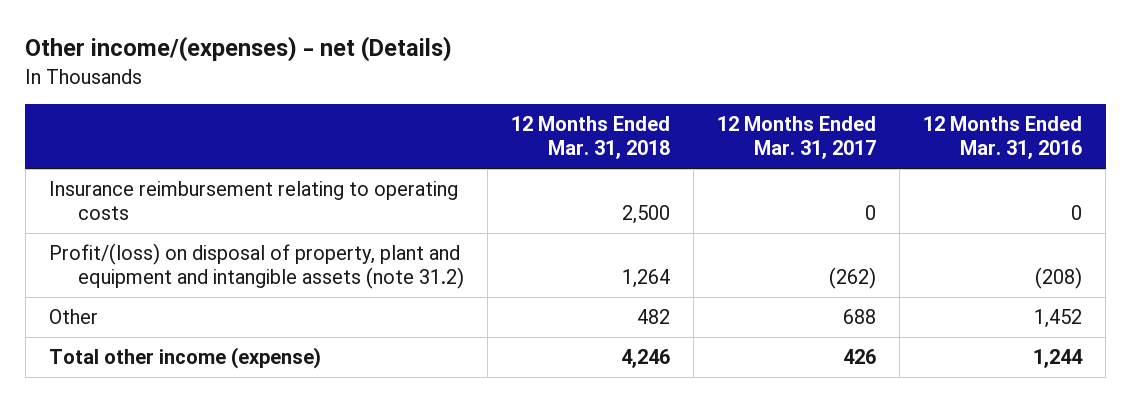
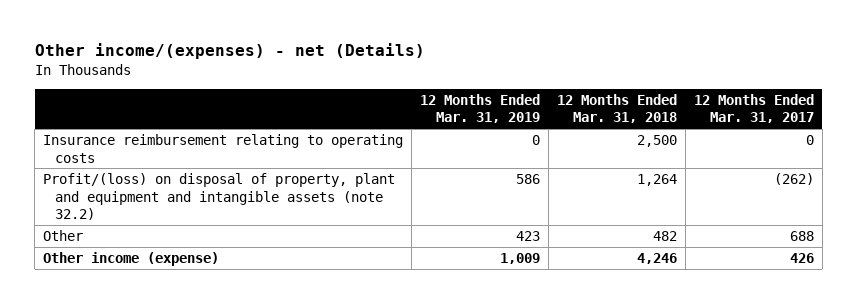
- | 12 Months Ended Mar. 31, 2018 | 12 Months Ended Mar. 31, 2017 | 12 Months Ended Mar. 31, 2016
+ | 12 Months Ended Mar. 31, 2019 | 12 Months Ended Mar. 31, 2018 | 12 Months Ended Mar. 31, 2017
- Profit/(loss) on disposal of property, plant and equipment and intangible assets (note 31.2) | 1,264 | (262) | (208)
+ Profit/(loss) on disposal of property, plant and equipment and intangible assets (note 32.2) | 586 | 1,264 | (262)
- Total other income (expense) | 4,246 | 426 | 1,244
+ Other income (expense) | 1,009 | 4,246 | 426

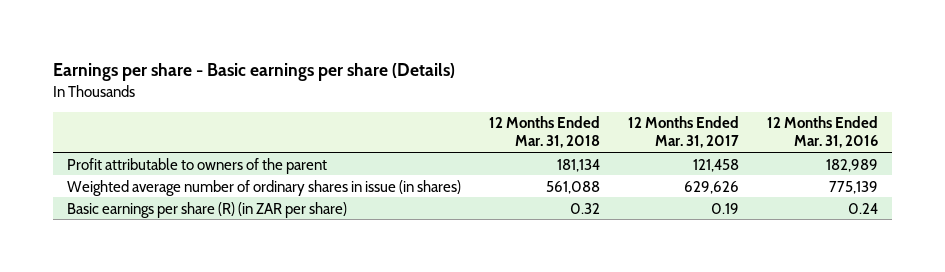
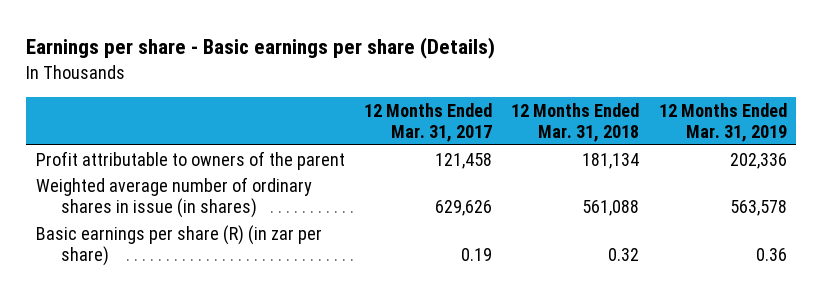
- | 12 Months Ended Mar. 31, 2018 | 12 Months Ended Mar. 31, 2017 | 12 Months Ended Mar. 31, 2016
+ | 12 Months Ended Mar. 31, 2017 | 12 Months Ended Mar. 31, 2018 | 12 Months Ended Mar. 31, 2019
- Basic earnings per share (R) (in ZAR per share) | 0.32 | 0.19 | 0.24
+ Basic earnings per share (R) (in zar per share) | 0.19 | 0.32 | 0.36

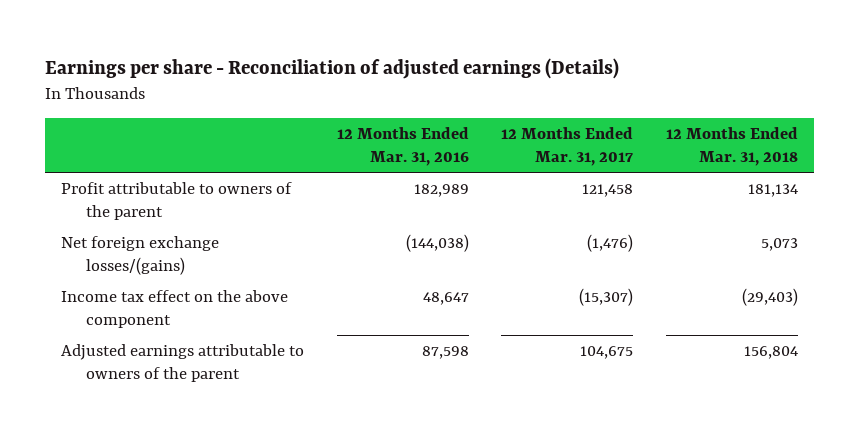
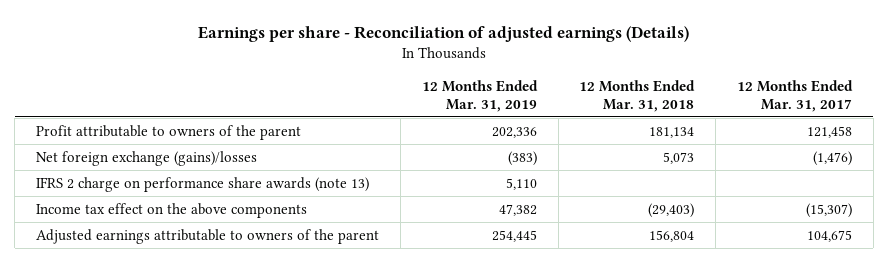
- | 12 Months Ended Mar. 31, 2016 | 12 Months Ended Mar. 31, 2017 | 12 Months Ended Mar. 31, 2018
+ | 12 Months Ended Mar. 31, 2019 | 12 Months Ended Mar. 31, 2018 | 12 Months Ended Mar. 31, 2017
- Net foreign exchange losses/(gains) | (144,038) | (1,476) | 5,073
- Income tax effect on the above component | 48,647 | (15,307) | (29,403)
+ Net foreign exchange (gains)/losses | (383) | 5,073 | (1,476)
+ IFRS 2 charge on performance share awards (note 13) | 5,110 | |
+ Income tax effect on the above components | 47,382 | (29,403) | (15,307)

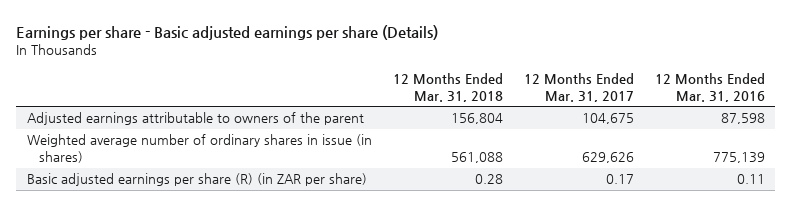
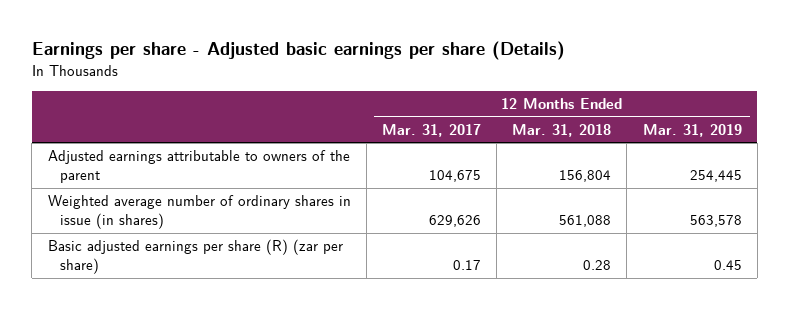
- Earnings per share - Basic adjusted earnings per share (Details)
+ Earnings per share - Adjusted basic earnings per share (Details)
- | 12 Months Ended Mar. 31, 2018 | 12 Months Ended Mar. 31, 2017 | 12 Months Ended Mar. 31, 2016
+ | 12 Months Ended Mar. 31, 2017 | 12 Months Ended Mar. 31, 2018 | 12 Months Ended Mar. 31, 2019
- Basic adjusted earnings per share (R) (in ZAR per share) | 0.28 | 0.17 | 0.11
+ Basic adjusted earnings per share (R) (zar per share) | 0.17 | 0.28 | 0.45

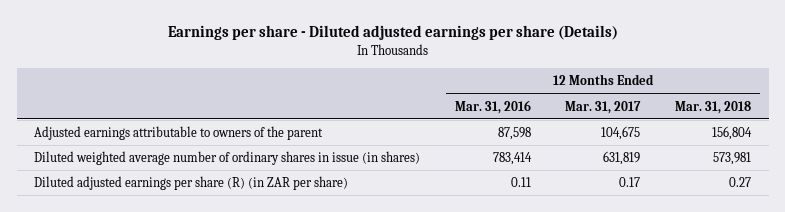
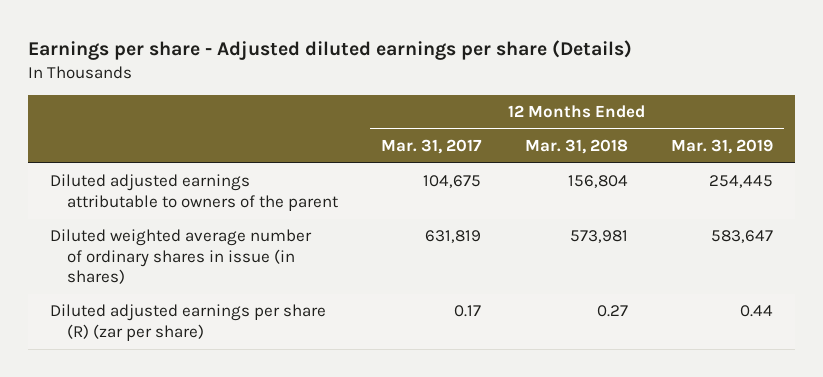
- Earnings per share - Diluted adjusted earnings per share (Details)
+ Earnings per share - Adjusted diluted earnings per share (Details)
- | 12 Months Ended Mar. 31, 2016 | 12 Months Ended Mar. 31, 2017 | 12 Months Ended Mar. 31, 2018
+ | 12 Months Ended Mar. 31, 2017 | 12 Months Ended Mar. 31, 2018 | 12 Months Ended Mar. 31, 2019
- Adjusted earnings attributable to owners of the parent | 87,598 | 104,675 | 156,804
+ Diluted adjusted earnings attributable to owners of the parent | 104,675 | 156,804 | 254,445
- Diluted adjusted earnings per share (R) (in ZAR per share) | 0.11 | 0.17 | 0.27
+ Diluted adjusted earnings per share (R) (zar per share) | 0.17 | 0.27 | 0.44

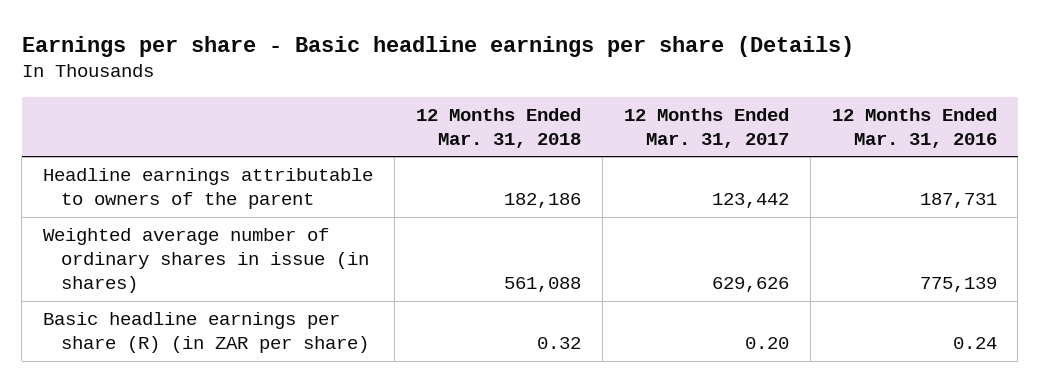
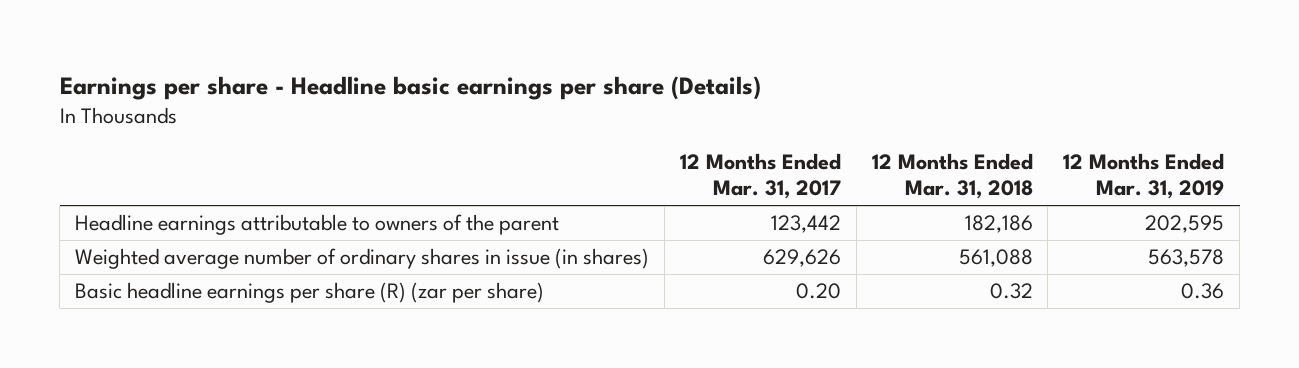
- Earnings per share - Basic headline earnings per share (Details)
+ Earnings per share - Headline basic earnings per share (Details)
- | 12 Months Ended Mar. 31, 2018 | 12 Months Ended Mar. 31, 2017 | 12 Months Ended Mar. 31, 2016
+ | 12 Months Ended Mar. 31, 2017 | 12 Months Ended Mar. 31, 2018 | 12 Months Ended Mar. 31, 2019
- Basic headline earnings per share (R) (in ZAR per share) | 0.32 | 0.20 | 0.24
+ Basic headline earnings per share (R) (zar per share) | 0.20 | 0.32 | 0.36

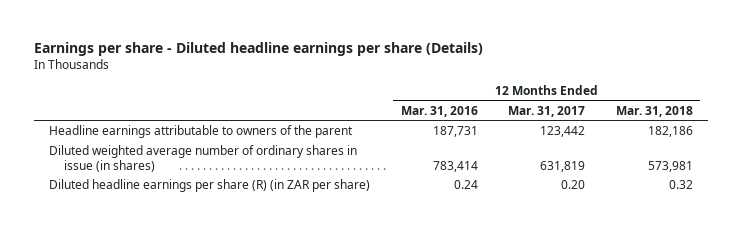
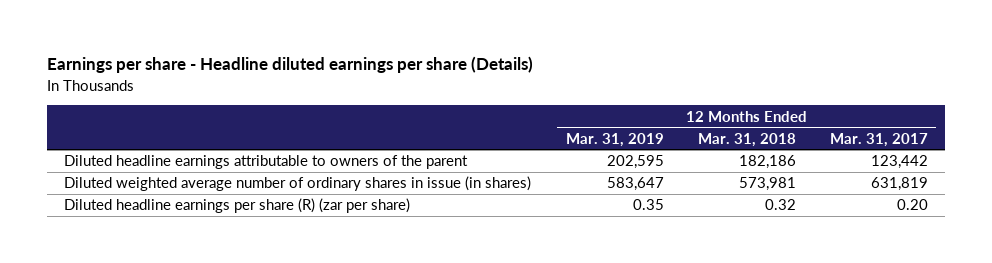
- Earnings per share - Diluted headline earnings per share (Details)
+ Earnings per share - Headline diluted earnings per share (Details)
- | 12 Months Ended Mar. 31, 2016 | 12 Months Ended Mar. 31, 2017 | 12 Months Ended Mar. 31, 2018
+ | 12 Months Ended Mar. 31, 2019 | 12 Months Ended Mar. 31, 2018 | 12 Months Ended Mar. 31, 2017
- Headline earnings attributable to owners of the parent | 187,731 | 123,442 | 182,186
+ Diluted headline earnings attributable to owners of the parent | 202,595 | 182,186 | 123,442
- Diluted headline earnings per share (R) (in ZAR per share) | 0.24 | 0.20 | 0.32
+ Diluted headline earnings per share (R) (zar per share) | 0.35 | 0.32 | 0.20

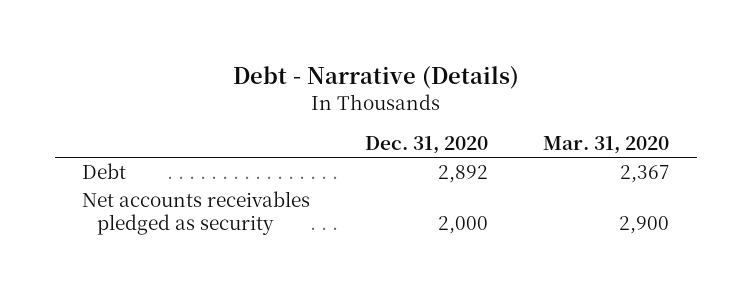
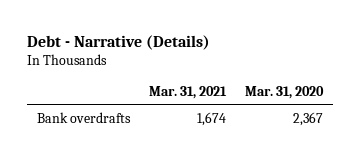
- | Dec. 31, 2020 | Mar. 31, 2020
+ | Mar. 31, 2021 | Mar. 31, 2020
- Debt | 2,892 | 2,367
- Net accounts receivables pledged as security | 2,000 | 2,900
+ Bank overdrafts | 1,674 | 2,367

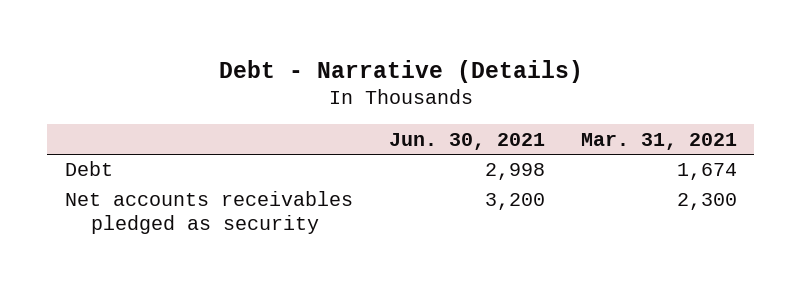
- | Mar. 31, 2021 | Mar. 31, 2020
+ | Jun. 30, 2021 | Mar. 31, 2021
- Bank overdrafts | 1,674 | 2,367
+ Debt | 2,998 | 1,674
+ Net accounts receivables pledged as security | 3,200 | 2,300

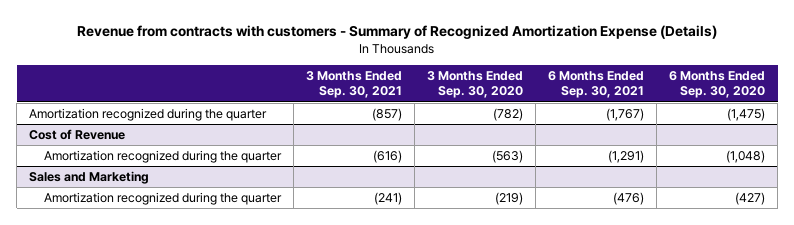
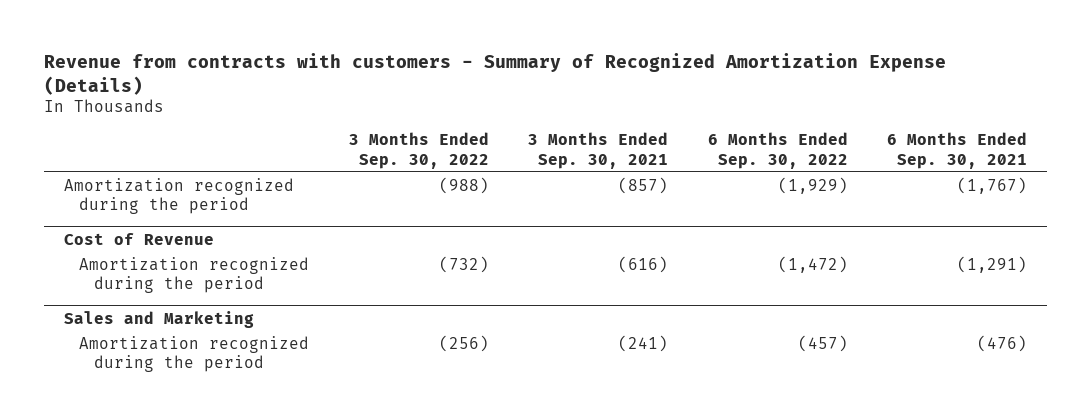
- | 3 Months Ended Sep. 30, 2021 | 3 Months Ended Sep. 30, 2020 | 6 Months Ended Sep. 30, 2021 | 6 Months Ended Sep. 30, 2020
+ | 3 Months Ended Sep. 30, 2022 | 3 Months Ended Sep. 30, 2021 | 6 Months Ended Sep. 30, 2022 | 6 Months Ended Sep. 30, 2021
- Amortization recognized during the quarter | (857) | (782) | (1,767) | (1,475)
+ Amortization recognized during the period | (988) | (857) | (1,929) | (1,767)
@ Cost of Revenue
- Amortization recognized during the quarter | (616) | (563) | (1,291) | (1,048)
+ Amortization recognized during the period | (732) | (616) | (1,472) | (1,291)
@ Sales and Marketing
- Amortization recognized during the quarter | (241) | (219) | (476) | (427)
+ Amortization recognized during the period | (256) | (241) | (457) | (476)

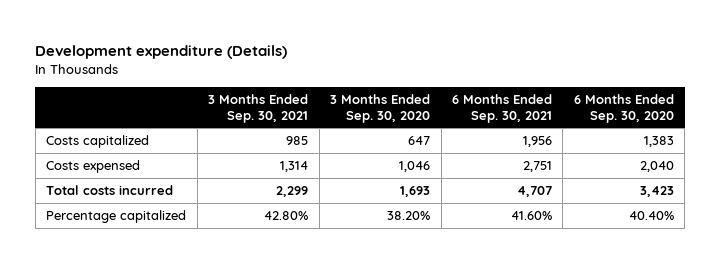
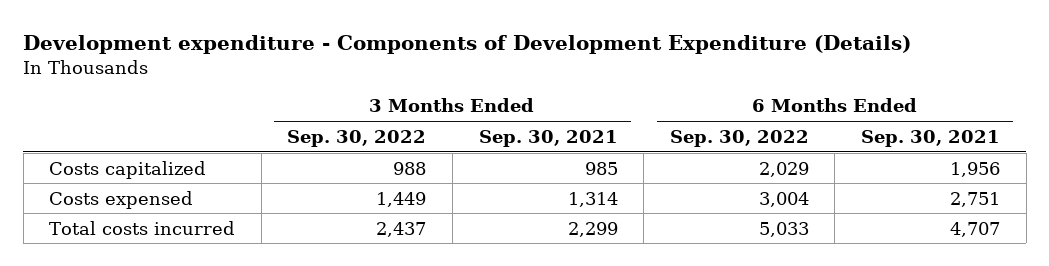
- Development expenditure (Details)
+ Development expenditure - Components of Development Expenditure (Details)
- | 3 Months Ended Sep. 30, 2021 | 3 Months Ended Sep. 30, 2020 | 6 Months Ended Sep. 30, 2021 | 6 Months Ended Sep. 30, 2020
+ | 3 Months Ended Sep. 30, 2022 | 3 Months Ended Sep. 30, 2021 | 6 Months Ended Sep. 30, 2022 | 6 Months Ended Sep. 30, 2021
- Percentage capitalized | 42.80% | 38.20% | 41.60% | 40.40%

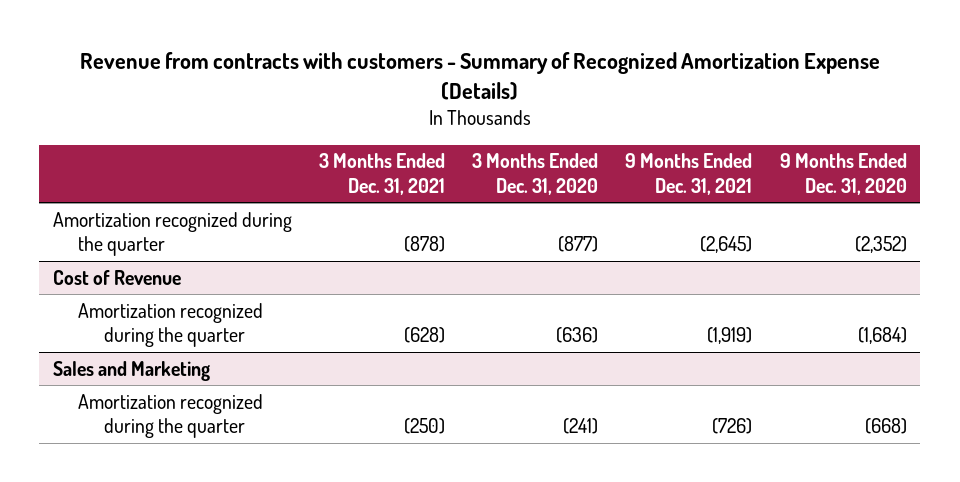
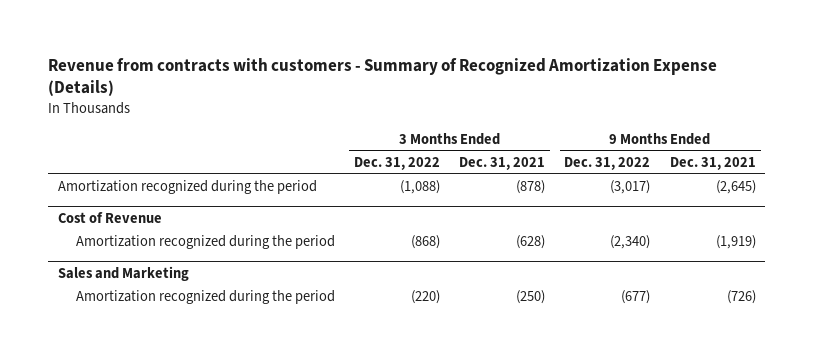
- | 3 Months Ended Dec. 31, 2021 | 3 Months Ended Dec. 31, 2020 | 9 Months Ended Dec. 31, 2021 | 9 Months Ended Dec. 31, 2020
+ | 3 Months Ended Dec. 31, 2022 | 3 Months Ended Dec. 31, 2021 | 9 Months Ended Dec. 31, 2022 | 9 Months Ended Dec. 31, 2021
- Amortization recognized during the quarter | (878) | (877) | (2,645) | (2,352)
+ Amortization recognized during the period | (1,088) | (878) | (3,017) | (2,645)
@ Cost of Revenue
- Amortization recognized during the quarter | (628) | (636) | (1,919) | (1,684)
+ Amortization recognized during the period | (868) | (628) | (2,340) | (1,919)
@ Sales and Marketing
- Amortization recognized during the quarter | (250) | (241) | (726) | (668)
+ Amortization recognized during the period | (220) | (250) | (677) | (726)

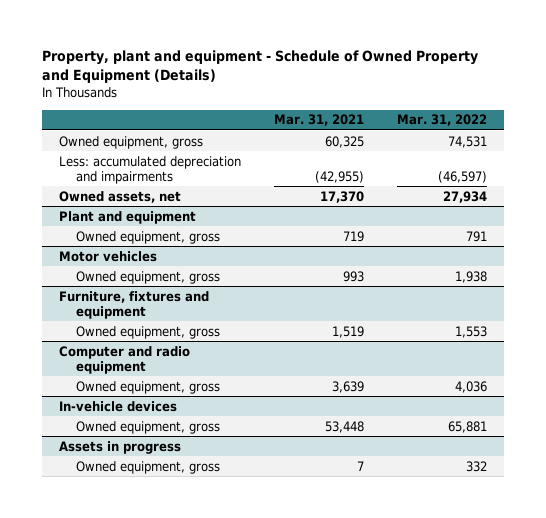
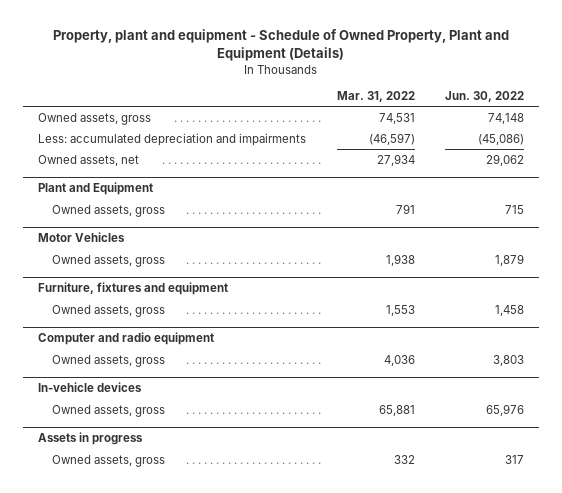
- Property, plant and equipment - Schedule of Owned Property and Equipment (Details)
+ Property, plant and equipment - Schedule of Owned Property, Plant and Equipment (Details)
- | Mar. 31, 2021 | Mar. 31, 2022
+ | Mar. 31, 2022 | Jun. 30, 2022
- Owned equipment, gross | 60,325 | 74,531
+ Owned assets, gross | 74,531 | 74,148
- Plant and equipment
- Owned equipment, gross | 719 | 791
- Motor vehicles
- Owned equipment, gross | 993 | 1,938
+ Plant and Equipment
+ Owned assets, gross | 791 | 715
+ Motor Vehicles
+ Owned assets, gross | 1,938 | 1,879
@ Furniture, fixtures and equipment
- Owned equipment, gross | 1,519 | 1,553
+ Owned assets, gross | 1,553 | 1,458
@ Computer and radio equipment
- Owned equipment, gross | 3,639 | 4,036
+ Owned assets, gross | 4,036 | 3,803
@ In-vehicle devices
- Owned equipment, gross | 53,448 | 65,881
+ Owned assets, gross | 65,881 | 65,976
@ Assets in progress
- Owned equipment, gross | 7 | 332
+ Owned assets, gross | 332 | 317

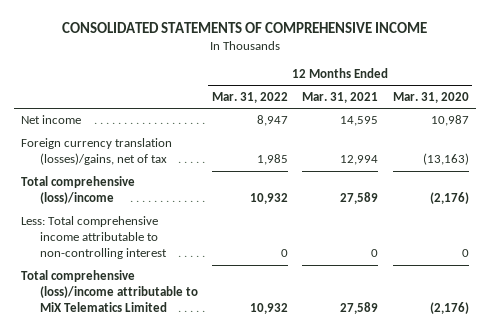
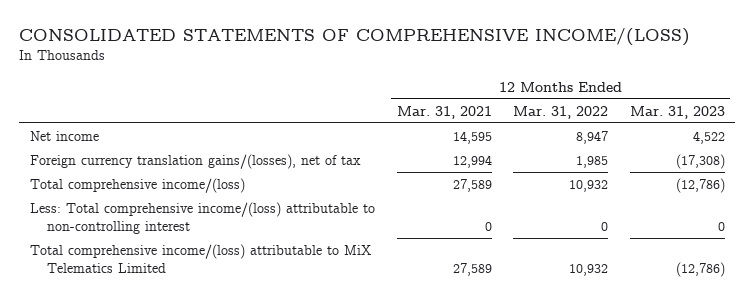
- CONSOLIDATED STATEMENTS OF COMPREHENSIVE INCOME
+ CONSOLIDATED STATEMENTS OF COMPREHENSIVE INCOME/(LOSS)
- | 12 Months Ended Mar. 31, 2022 | 12 Months Ended Mar. 31, 2021 | 12 Months Ended Mar. 31, 2020
+ | 12 Months Ended Mar. 31, 2021 | 12 Months Ended Mar. 31, 2022 | 12 Months Ended Mar. 31, 2023
- Foreign currency translation (losses)/gains, net of tax | 1,985 | 12,994 | (13,163)
- Total comprehensive (loss)/income | 10,932 | 27,589 | (2,176)
- Less: Total comprehensive income attributable to non-controlling interest | 0 | 0 | 0
- Total comprehensive (loss)/income attributable to MiX Telematics Limited | 10,932 | 27,589 | (2,176)
+ Foreign currency translation gains/(losses), net of tax | 12,994 | 1,985 | (17,308)
+ Total comprehensive income/(loss) | 27,589 | 10,932 | (12,786)
+ Less: Total comprehensive income/(loss) attributable to non-controlling interest | 0 | 0 | 0
+ Total comprehensive income/(loss) attributable to MiX Telematics Limited | 27,589 | 10,932 | (12,786)

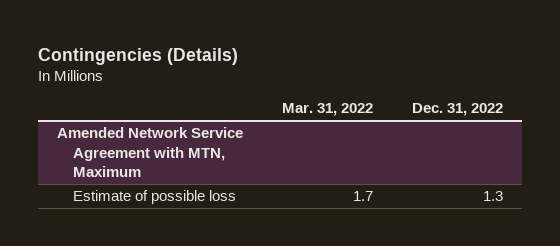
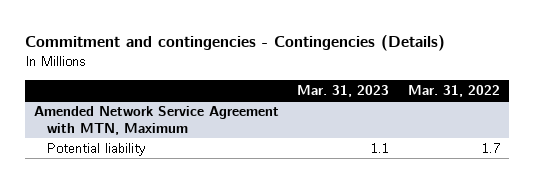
- Contingencies (Details)
+ Commitment and contingencies - Contingencies (Details)
- | Mar. 31, 2022 | Dec. 31, 2022
+ | Mar. 31, 2023 | Mar. 31, 2022
@ Amended Network Service Agreement with MTN, Maximum
- Estimate of possible loss | 1.7 | 1.3
+ Potential liability | 1.1 | 1.7

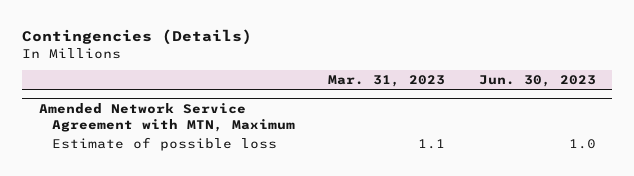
- Commitment and contingencies - Contingencies (Details)
+ Contingencies (Details)
- | Mar. 31, 2023 | Mar. 31, 2022
+ | Mar. 31, 2023 | Jun. 30, 2023
@ Amended Network Service Agreement with MTN, Maximum
- Potential liability | 1.1 | 1.7
+ Estimate of possible loss | 1.1 | 1.0

